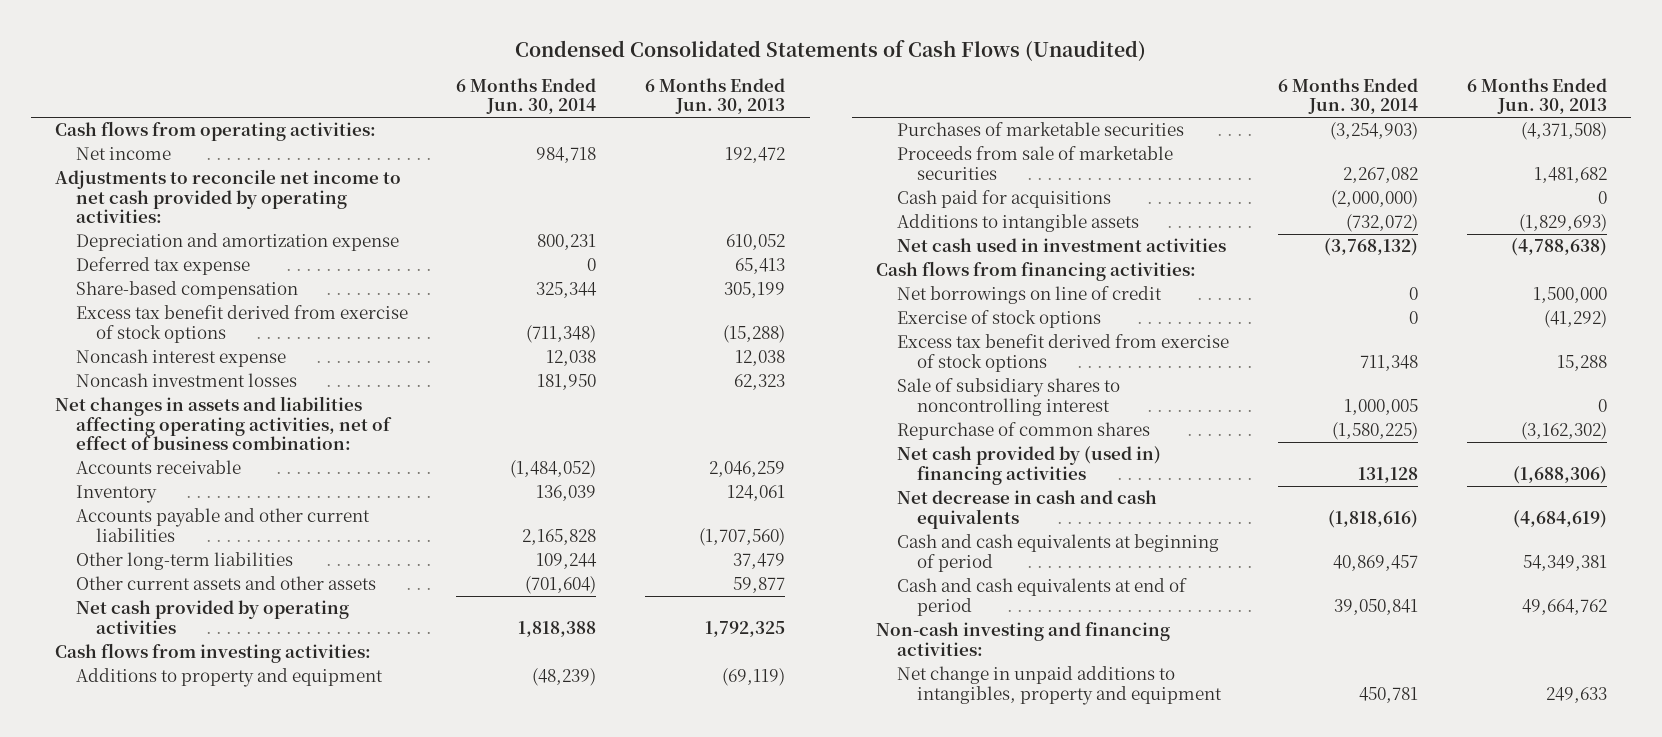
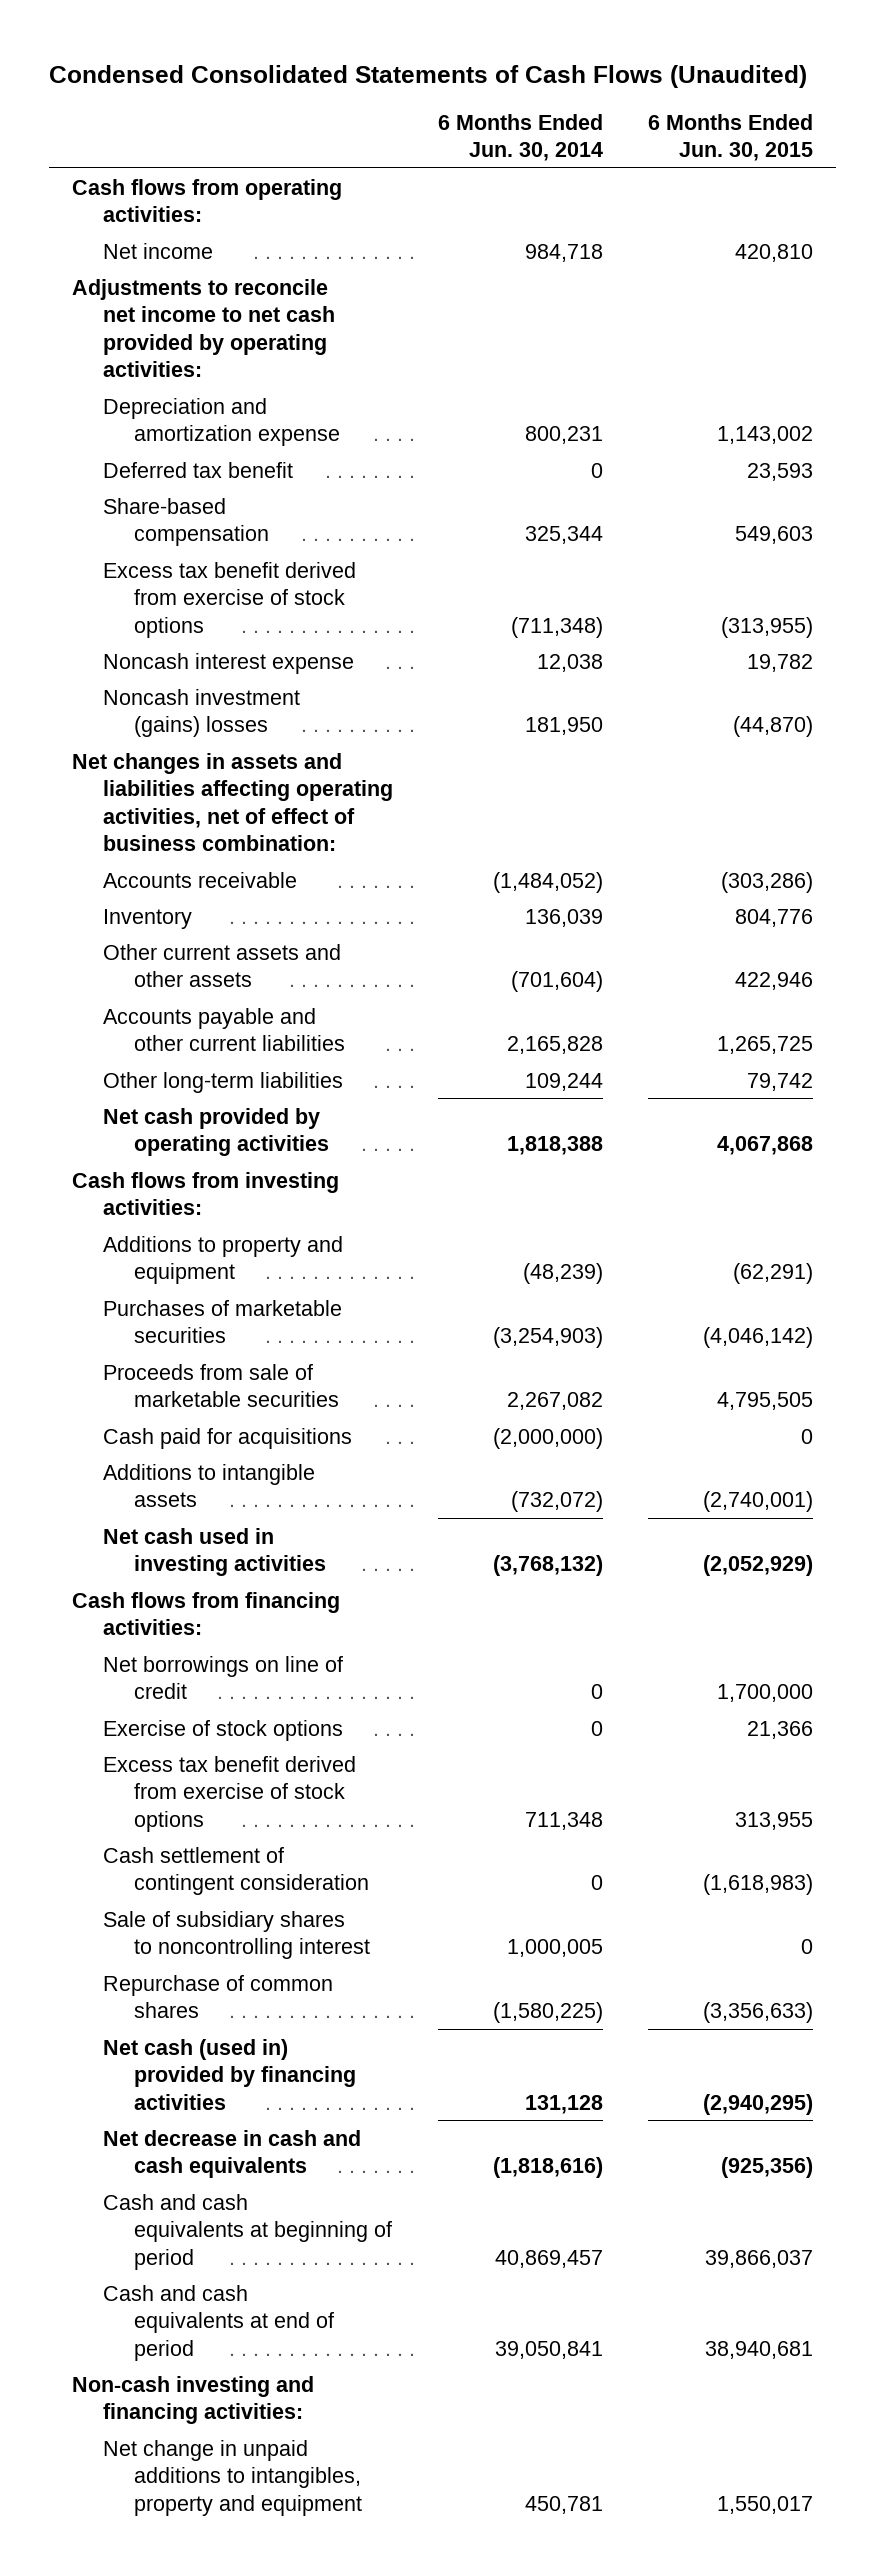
- | 6 Months Ended Jun. 30, 2014 | 6 Months Ended Jun. 30, 2013
+ | 6 Months Ended Jun. 30, 2014 | 6 Months Ended Jun. 30, 2015
- Deferred tax expense | 0 | 65,413
+ Deferred tax benefit | 0 | 23,593
- Noncash investment losses | 181,950 | 62,323
+ Noncash investment (gains) losses | 181,950 | (44,870)
moved up: Other current assets and other assets | (701,604) | 422,946
- Net cash used in investment activities | (3,768,132) | (4,788,638)
+ Net cash used in investing activities | (3,768,132) | (2,052,929)
+ Cash settlement of contingent consideration | 0 | (1,618,983)
- Net cash provided by (used in) financing activities | 131,128 | (1,688,306)
+ Net cash (used in) provided by financing activities | 131,128 | (2,940,295)

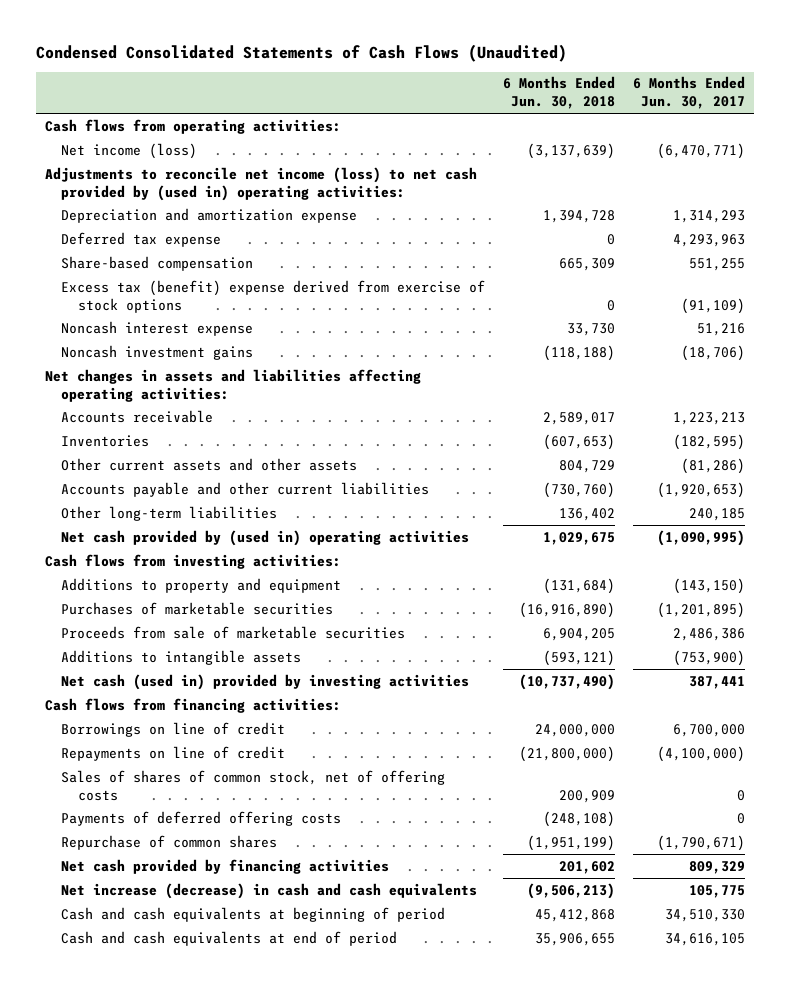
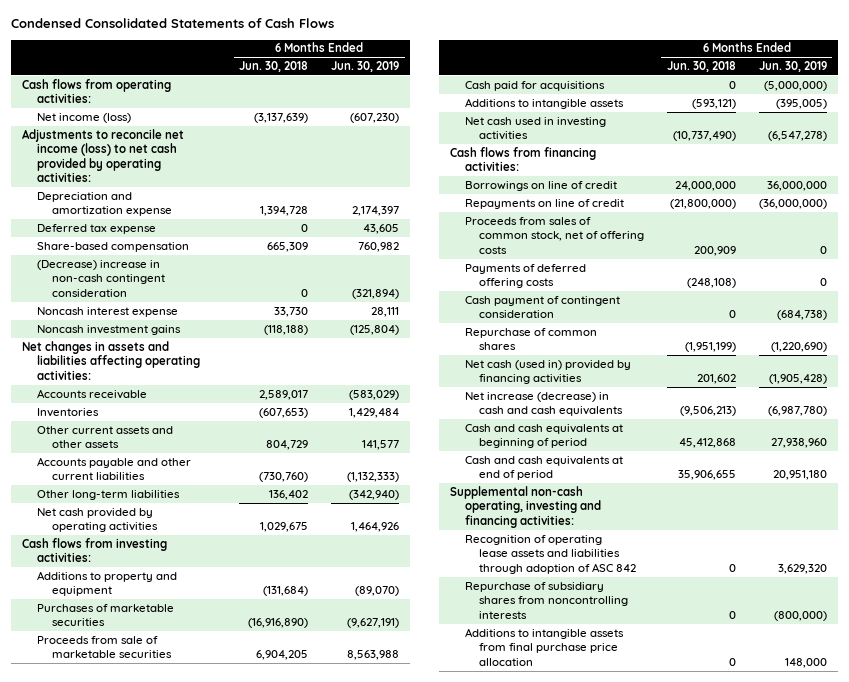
- Condensed Consolidated Statements of Cash Flows (Unaudited)
+ Condensed Consolidated Statements of Cash Flows
- | 6 Months Ended Jun. 30, 2018 | 6 Months Ended Jun. 30, 2017
+ | 6 Months Ended Jun. 30, 2018 | 6 Months Ended Jun. 30, 2019
- Adjustments to reconcile net income (loss) to net cash provided by (used in) operating activities:
+ Adjustments to reconcile net income (loss) to net cash provided by operating activities:
- Excess tax (benefit) expense derived from exercise of stock options | 0 | (91,109)
+ (Decrease) increase in non-cash contingent consideration | 0 | (321,894)
- Net cash provided by (used in) operating activities | 1,029,675 | (1,090,995)
+ Net cash provided by operating activities | 1,029,675 | 1,464,926
+ Cash paid for acquisitions | 0 | (5,000,000)
- Net cash (used in) provided by investing activities | (10,737,490) | 387,441
+ Net cash used in investing activities | (10,737,490) | (6,547,278)
- Sales of shares of common stock, net of offering costs | 200,909 | 0
+ Proceeds from sales of common stock, net of offering costs | 200,909 | 0
+ Cash payment of contingent consideration | 0 | (684,738)
- Net cash provided by financing activities | 201,602 | 809,329
+ Net cash (used in) provided by financing activities | 201,602 | (1,905,428)
+ Supplemental non-cash operating, investing and financing activities:
+ Recognition of operating lease assets and liabilities through adoption of ASC 842 | 0 | 3,629,320
+ Repurchase of subsidiary shares from noncontrolling interests | 0 | (800,000)
+ Additions to intangible assets from final purchase price allocation | 0 | 148,000

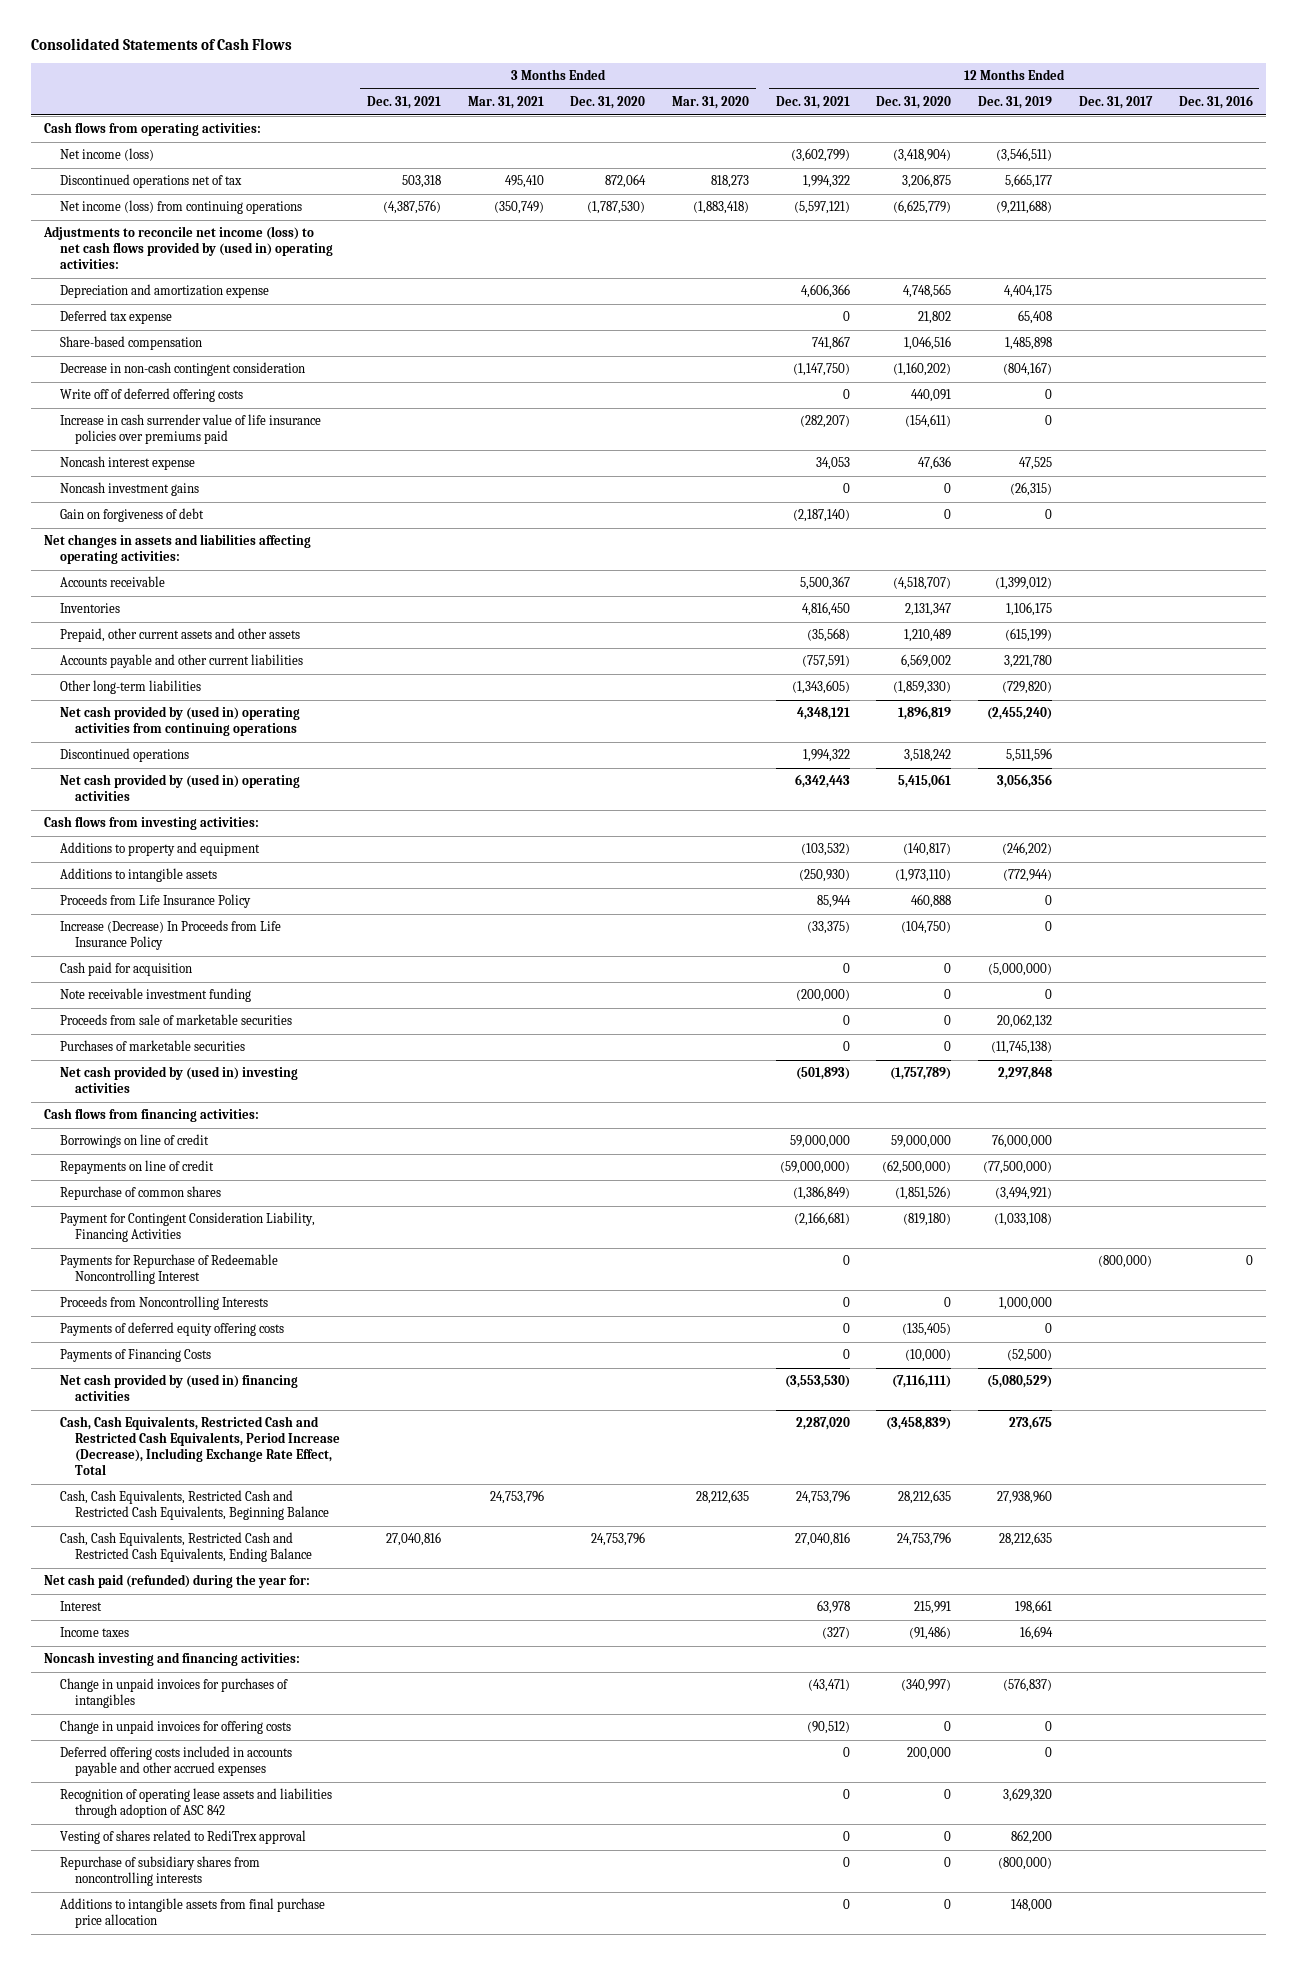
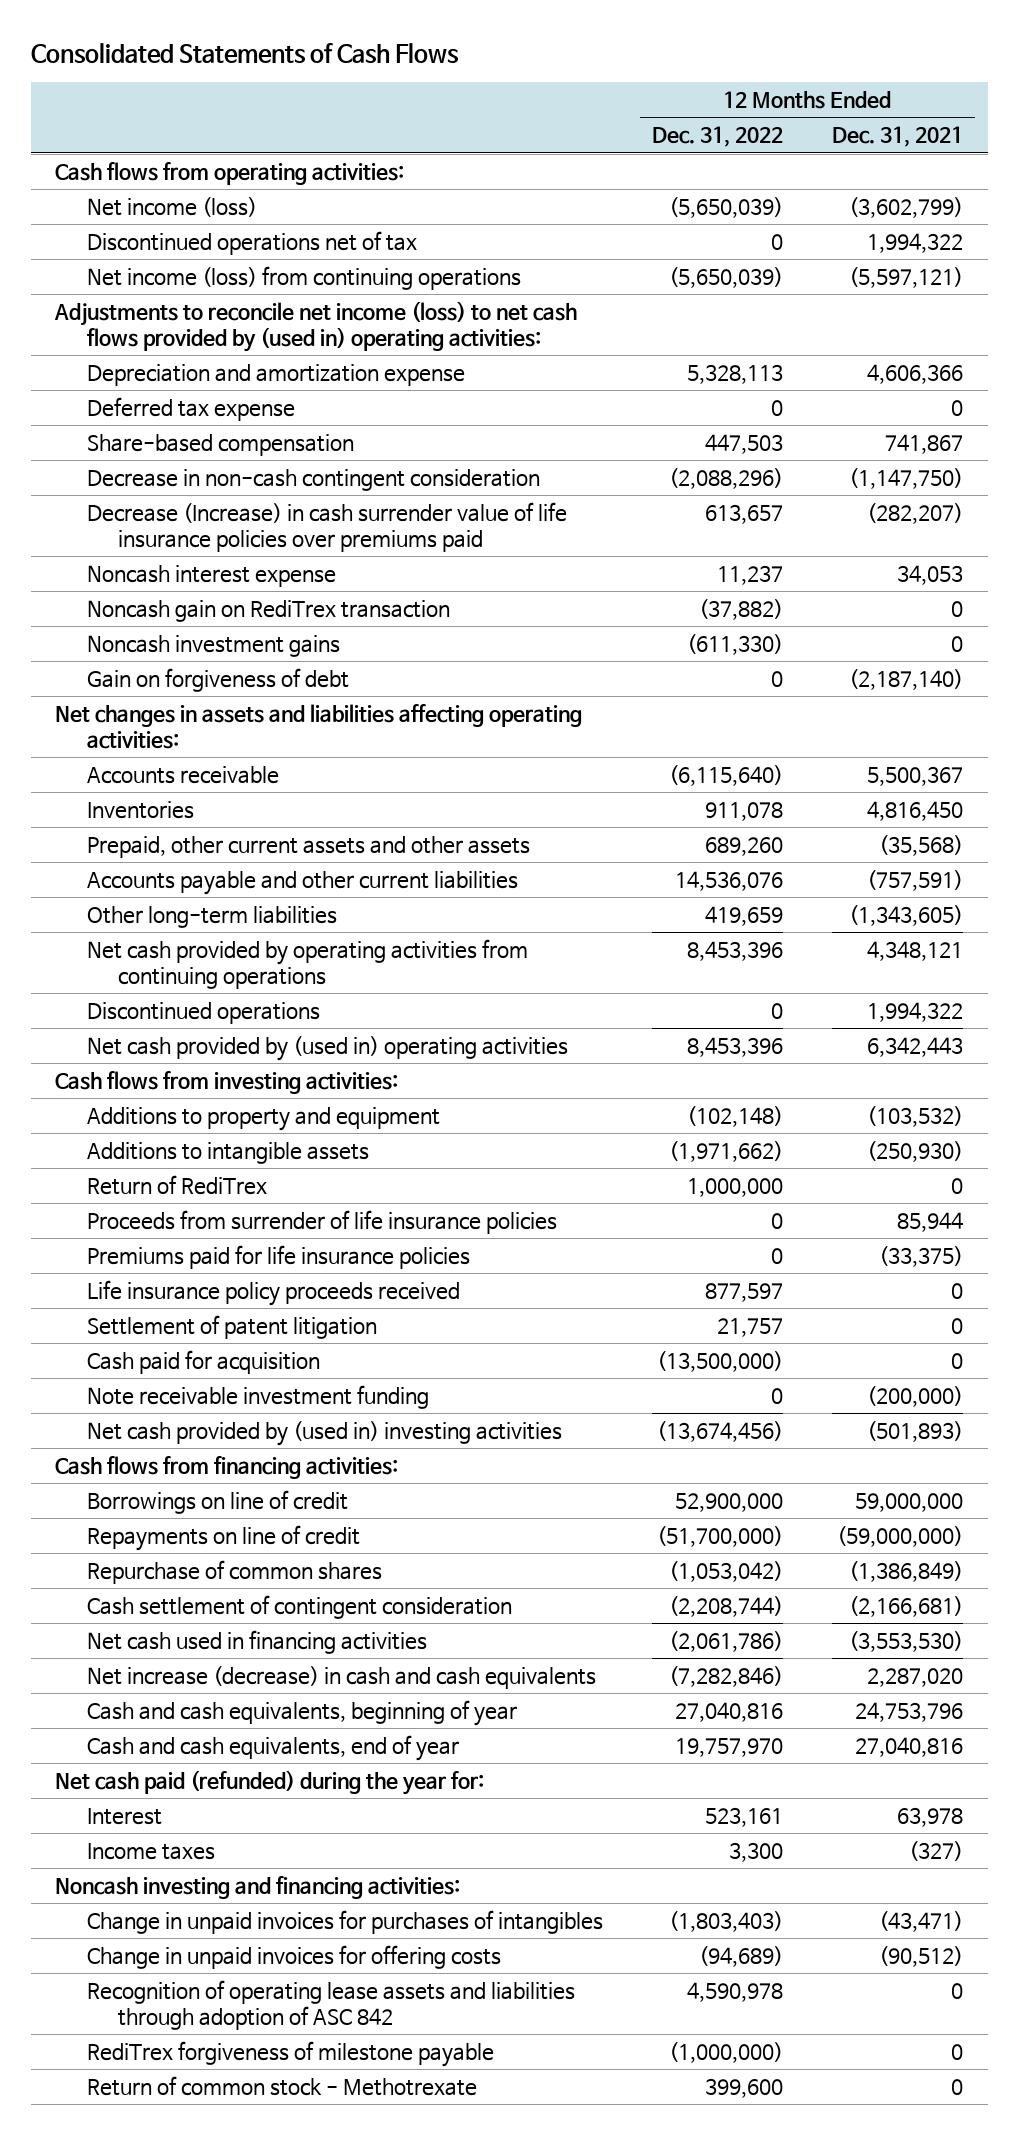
- | 3 Months Ended Dec. 31, 2021 | 3 Months Ended Mar. 31, 2021 | 3 Months Ended Dec. 31, 2020 | 3 Months Ended Mar. 31, 2020 | 12 Months Ended Dec. 31, 2021 | 12 Months Ended Dec. 31, 2020 | 12 Months Ended Dec. 31, 2019 | 12 Months Ended Dec. 31, 2017 | 12 Months Ended Dec. 31, 2016
+ | 12 Months Ended Dec. 31, 2022 | 12 Months Ended Dec. 31, 2021
- Write off of deferred offering costs | | | | | 0 | 440,091 | 0 | |
- Increase in cash surrender value of life insurance policies over premiums paid | | | | | (282,207) | (154,611) | 0 | |
+ Decrease (Increase) in cash surrender value of life insurance policies over premiums paid | 613,657 | (282,207)
+ Noncash gain on RediTrex transaction | (37,882) | 0
- Net cash provided by (used in) operating activities from continuing operations | | | | | 4,348,121 | 1,896,819 | (2,455,240) | |
+ Net cash provided by operating activities from continuing operations | 8,453,396 | 4,348,121
- Proceeds from Life Insurance Policy | | | | | 85,944 | 460,888 | 0 | |
- Increase (Decrease) In Proceeds from Life Insurance Policy | | | | | (33,375) | (104,750) | 0 | |
+ Return of RediTrex | 1,000,000 | 0
+ Proceeds from surrender of life insurance policies | 0 | 85,944
+ Premiums paid for life insurance policies | 0 | (33,375)
+ Life insurance policy proceeds received | 877,597 | 0
+ Settlement of patent litigation | 21,757 | 0
- Proceeds from sale of marketable securities | | | | | 0 | 0 | 20,062,132 | |
- Purchases of marketable securities | | | | | 0 | 0 | (11,745,138) | |
- Payment for Contingent Consideration Liability, Financing Activities | | | | | (2,166,681) | (819,180) | (1,033,108) | |
- Payments for Repurchase of Redeemable Noncontrolling Interest | | | | | 0 | | | (800,000) | 0
- Proceeds from Noncontrolling Interests | | | | | 0 | 0 | 1,000,000 | |
- Payments of deferred equity offering costs | | | | | 0 | (135,405) | 0 | |
- Payments of Financing Costs | | | | | 0 | (10,000) | (52,500) | |
- Net cash provided by (used in) financing activities | | | | | (3,553,530) | (7,116,111) | (5,080,529) | |
- Cash, Cash Equivalents, Restricted Cash and Restricted Cash Equivalents, Period Increase (Decrease), Including Exchange Rate Effect, Total | | | | | 2,287,020 | (3,458,839) | 273,675 | |
- Cash, Cash Equivalents, Restricted Cash and Restricted Cash Equivalents, Beginning Balance | | 24,753,796 | | 28,212,635 | 24,753,796 | 28,212,635 | 27,938,960 | |
- Cash, Cash Equivalents, Restricted Cash and Restricted Cash Equivalents, Ending Balance | 27,040,816 | | 24,753,796 | | 27,040,816 | 24,753,796 | 28,212,635 | |
+ Cash settlement of contingent consideration | (2,208,744) | (2,166,681)
+ Net cash used in financing activities | (2,061,786) | (3,553,530)
+ Net increase (decrease) in cash and cash equivalents | (7,282,846) | 2,287,020
+ Cash and cash equivalents, beginning of year | 27,040,816 | 24,753,796
+ Cash and cash equivalents, end of year | 19,757,970 | 27,040,816
- Deferred offering costs included in accounts payable and other accrued expenses | | | | | 0 | 200,000 | 0 | |
- Vesting of shares related to RediTrex approval | | | | | 0 | 0 | 862,200 | |
- Repurchase of subsidiary shares from noncontrolling interests | | | | | 0 | 0 | (800,000) | |
- Additions to intangible assets from final purchase price allocation | | | | | 0 | 0 | 148,000 | |
+ RediTrex forgiveness of milestone payable | (1,000,000) | 0
+ Return of common stock - Methotrexate | 399,600 | 0

